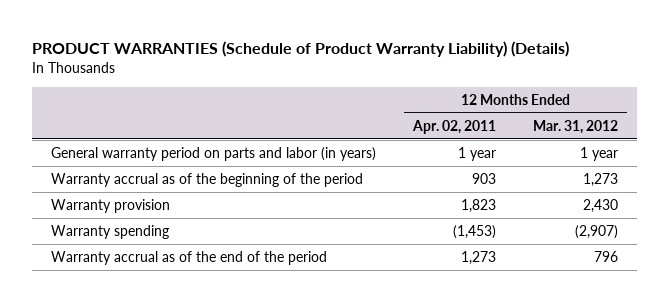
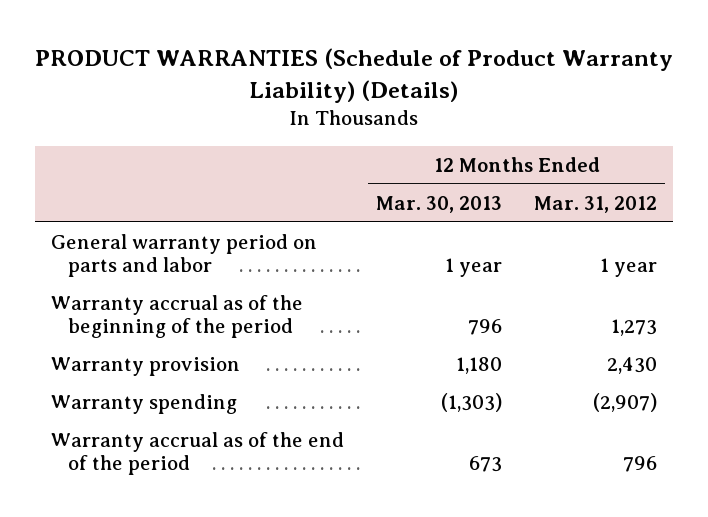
- | 12 Months Ended Apr. 02, 2011 | 12 Months Ended Mar. 31, 2012
+ | 12 Months Ended Mar. 30, 2013 | 12 Months Ended Mar. 31, 2012
- General warranty period on parts and labor (in years) | 1 year | 1 year
+ General warranty period on parts and labor | 1 year | 1 year

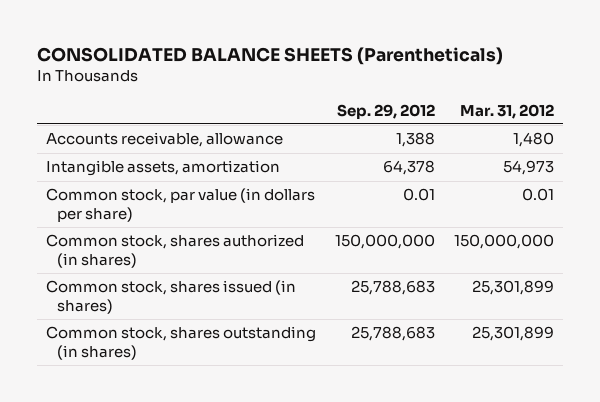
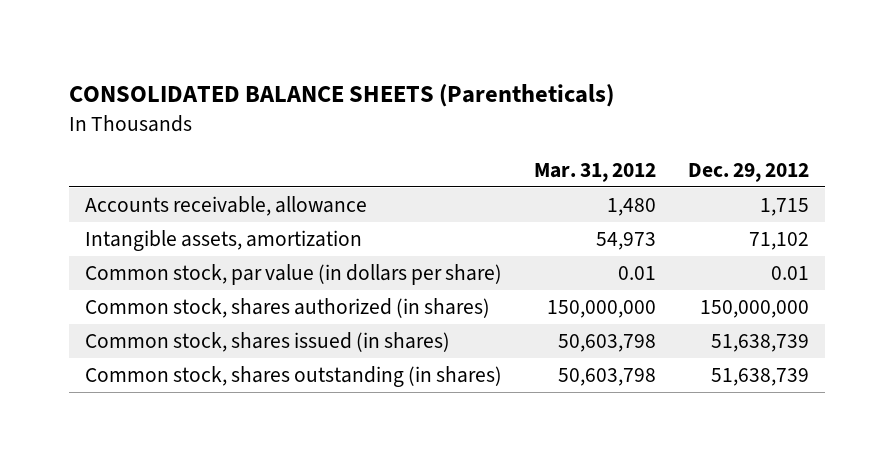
- | Sep. 29, 2012 | Mar. 31, 2012
+ | Mar. 31, 2012 | Dec. 29, 2012
- Common stock, shares issued (in shares) | 25,788,683 | 25,301,899
- Common stock, shares outstanding (in shares) | 25,788,683 | 25,301,899
+ Common stock, shares issued (in shares) | 50,603,798 | 51,638,739
+ Common stock, shares outstanding (in shares) | 50,603,798 | 51,638,739

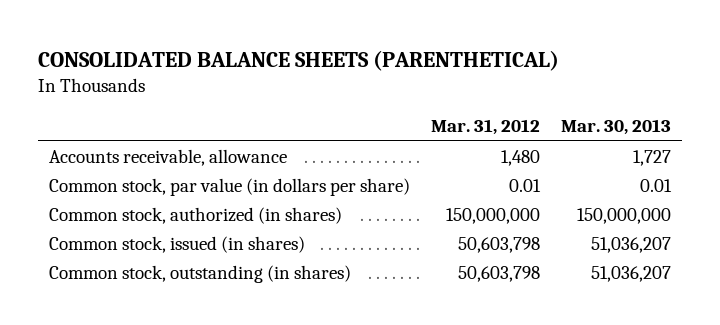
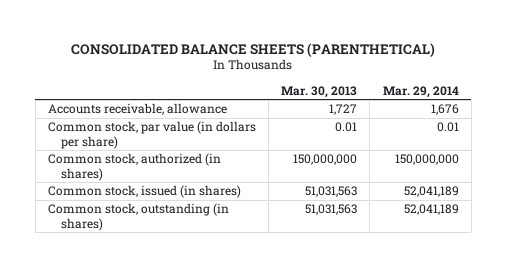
- | Mar. 31, 2012 | Mar. 30, 2013
+ | Mar. 30, 2013 | Mar. 29, 2014
- Common stock, issued (in shares) | 50,603,798 | 51,036,207
- Common stock, outstanding (in shares) | 50,603,798 | 51,036,207
+ Common stock, issued (in shares) | 51,031,563 | 52,041,189
+ Common stock, outstanding (in shares) | 51,031,563 | 52,041,189

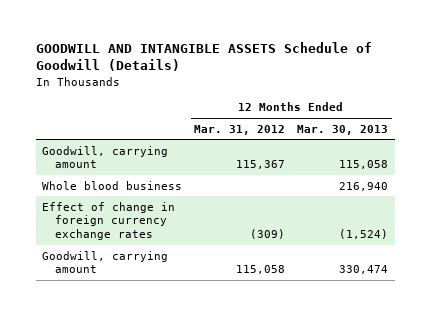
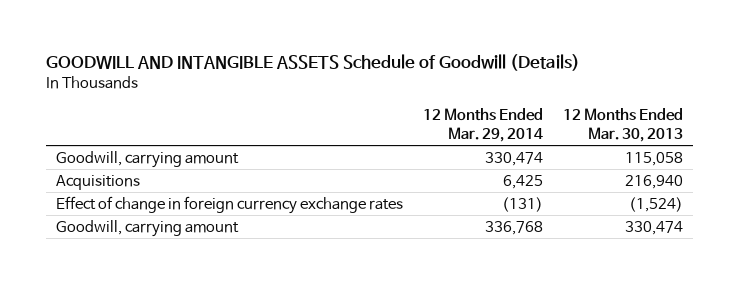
- | 12 Months Ended Mar. 31, 2012 | 12 Months Ended Mar. 30, 2013
+ | 12 Months Ended Mar. 29, 2014 | 12 Months Ended Mar. 30, 2013
- Whole blood business | | 216,940
+ Acquisitions | 6,425 | 216,940

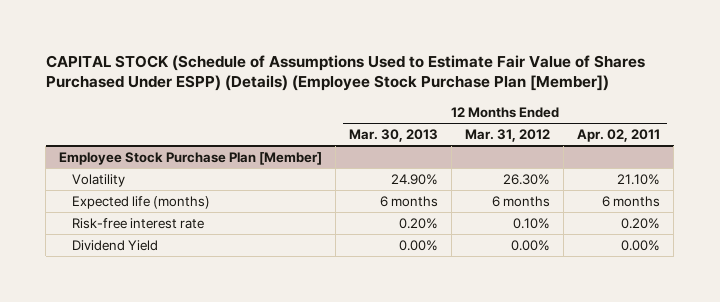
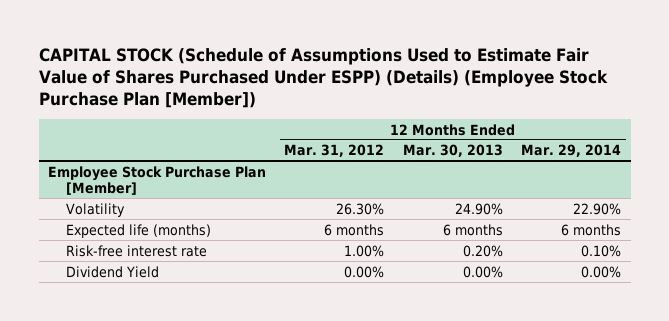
- | 12 Months Ended Mar. 30, 2013 | 12 Months Ended Mar. 31, 2012 | 12 Months Ended Apr. 02, 2011
+ | 12 Months Ended Mar. 31, 2012 | 12 Months Ended Mar. 30, 2013 | 12 Months Ended Mar. 29, 2014
@ Employee Stock Purchase Plan [Member]
- Risk-free interest rate | 0.20% | 0.10% | 0.20%
+ Risk-free interest rate | 1.00% | 0.20% | 0.10%

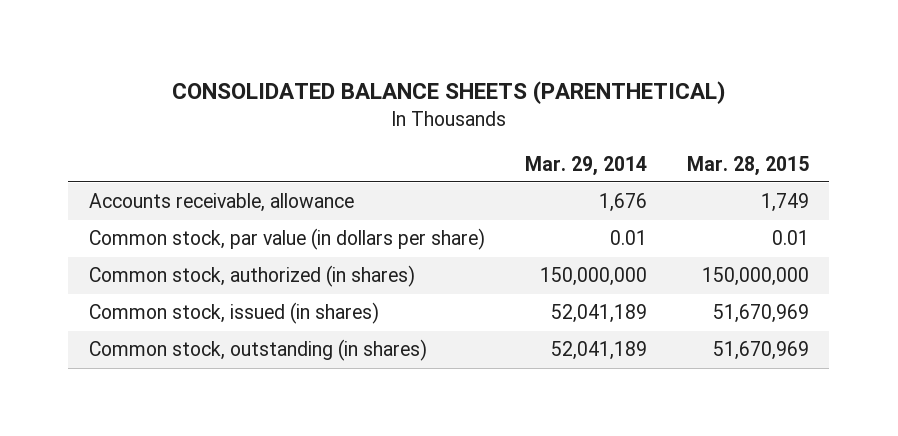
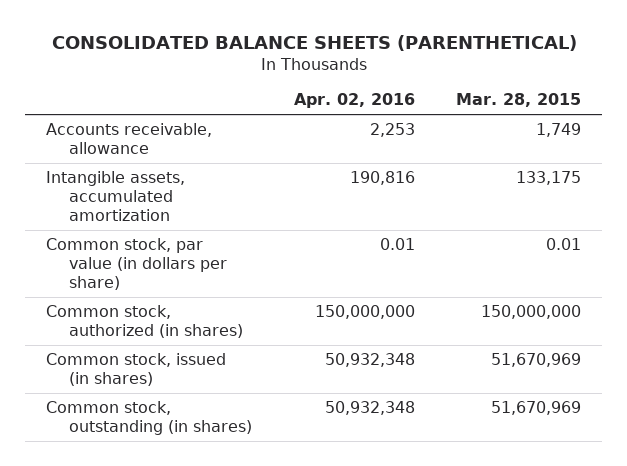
- | Mar. 29, 2014 | Mar. 28, 2015
+ | Apr. 02, 2016 | Mar. 28, 2015
+ Intangible assets, accumulated amortization | 190,816 | 133,175

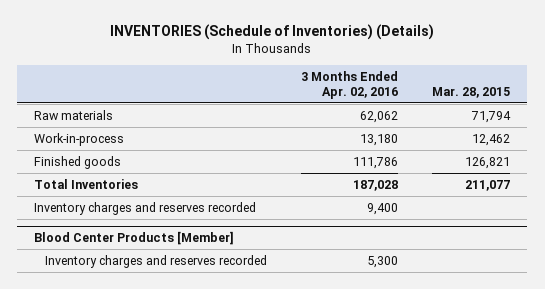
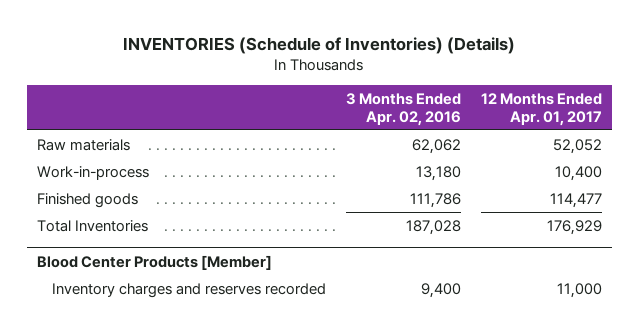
- | 3 Months Ended Apr. 02, 2016 | Mar. 28, 2015
+ | 3 Months Ended Apr. 02, 2016 | 12 Months Ended Apr. 01, 2017
- Inventory charges and reserves recorded | 9,400 |
@ Blood Center Products [Member]
- Inventory charges and reserves recorded | 5,300 |
+ Inventory charges and reserves recorded | 9,400 | 11,000

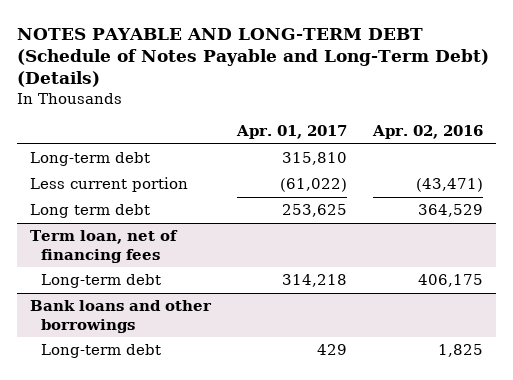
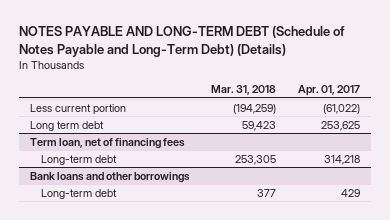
- | Apr. 01, 2017 | Apr. 02, 2016
+ | Mar. 31, 2018 | Apr. 01, 2017
- Long-term debt | 315,810 |

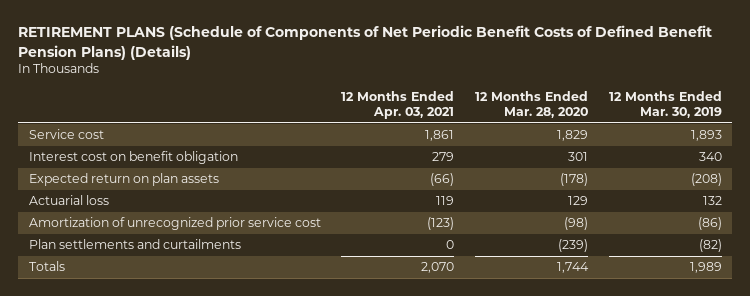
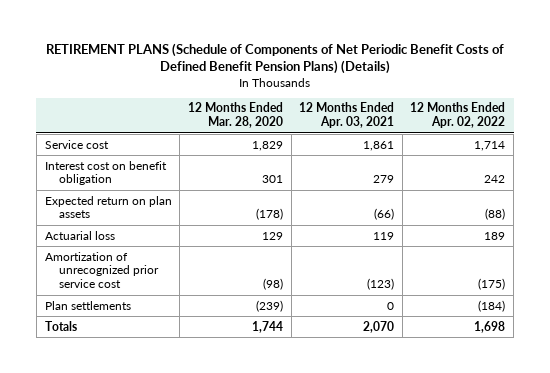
- | 12 Months Ended Apr. 03, 2021 | 12 Months Ended Mar. 28, 2020 | 12 Months Ended Mar. 30, 2019
+ | 12 Months Ended Mar. 28, 2020 | 12 Months Ended Apr. 03, 2021 | 12 Months Ended Apr. 02, 2022
- Plan settlements and curtailments | 0 | (239) | (82)
+ Plan settlements | (239) | 0 | (184)

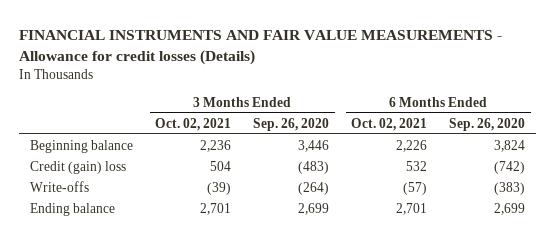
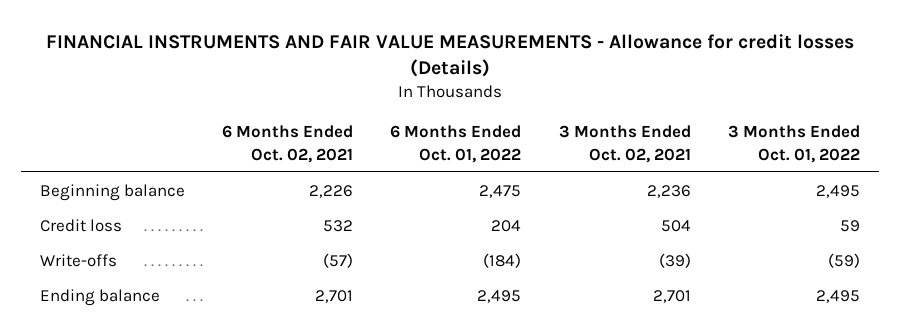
- | 3 Months Ended Oct. 02, 2021 | 3 Months Ended Sep. 26, 2020 | 6 Months Ended Oct. 02, 2021 | 6 Months Ended Sep. 26, 2020
+ | 6 Months Ended Oct. 02, 2021 | 6 Months Ended Oct. 01, 2022 | 3 Months Ended Oct. 02, 2021 | 3 Months Ended Oct. 01, 2022
- Credit (gain) loss | 504 | (483) | 532 | (742)
+ Credit loss | 532 | 204 | 504 | 59

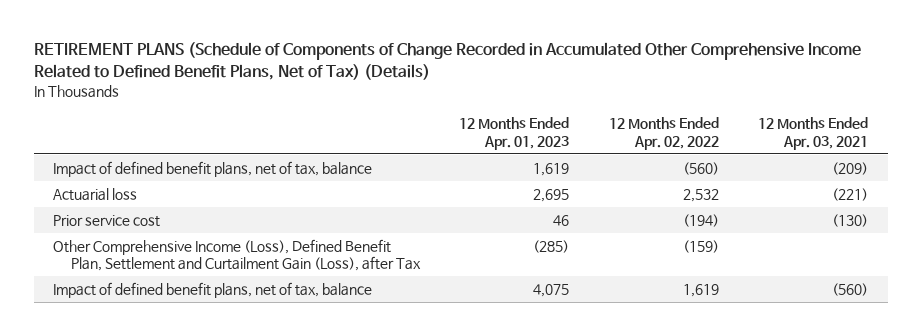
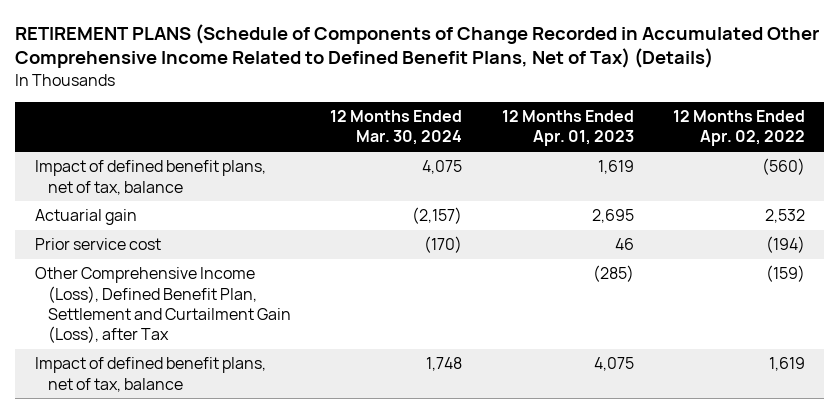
- | 12 Months Ended Apr. 01, 2023 | 12 Months Ended Apr. 02, 2022 | 12 Months Ended Apr. 03, 2021
+ | 12 Months Ended Mar. 30, 2024 | 12 Months Ended Apr. 01, 2023 | 12 Months Ended Apr. 02, 2022
- Actuarial loss | 2,695 | 2,532 | (221)
+ Actuarial gain | (2,157) | 2,695 | 2,532

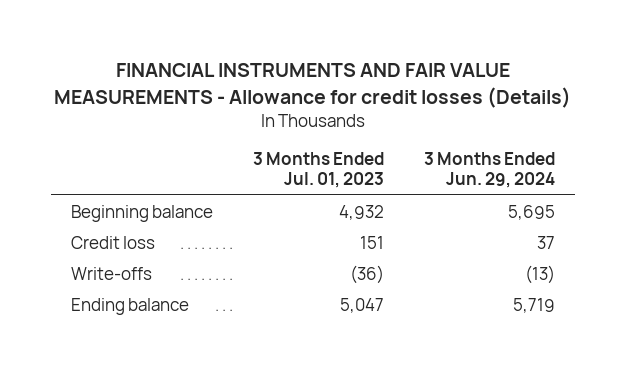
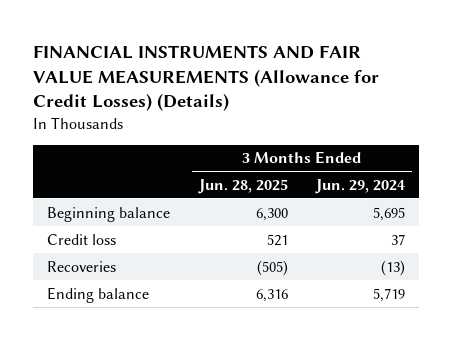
- FINANCIAL INSTRUMENTS AND FAIR VALUE MEASUREMENTS - Allowance for credit losses (Details)
+ FINANCIAL INSTRUMENTS AND FAIR VALUE MEASUREMENTS (Allowance for Credit Losses) (Details)
- | 3 Months Ended Jul. 01, 2023 | 3 Months Ended Jun. 29, 2024
+ | 3 Months Ended Jun. 28, 2025 | 3 Months Ended Jun. 29, 2024
- Write-offs | (36) | (13)
+ Recoveries | (505) | (13)

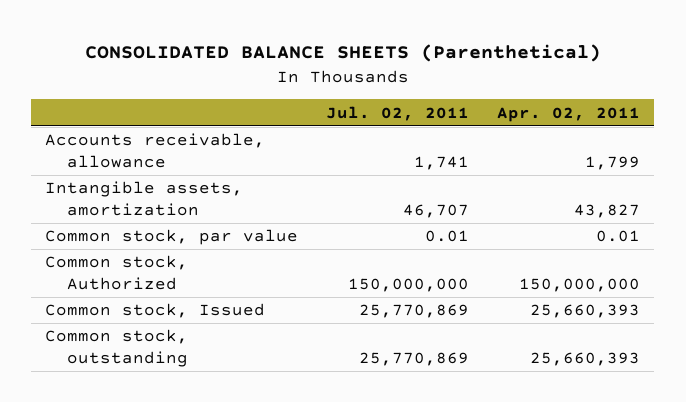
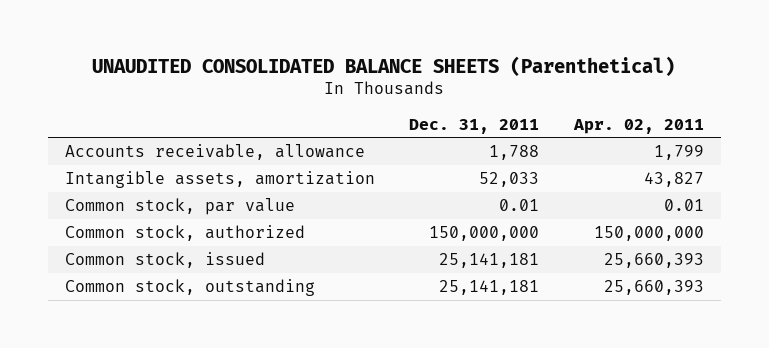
- CONSOLIDATED BALANCE SHEETS (Parenthetical)
+ UNAUDITED CONSOLIDATED BALANCE SHEETS (Parenthetical)
- | Jul. 02, 2011 | Apr. 02, 2011
+ | Dec. 31, 2011 | Apr. 02, 2011
- Common stock, Authorized | 150,000,000 | 150,000,000
- Common stock, Issued | 25,770,869 | 25,660,393
+ Common stock, authorized | 150,000,000 | 150,000,000
+ Common stock, issued | 25,141,181 | 25,660,393

